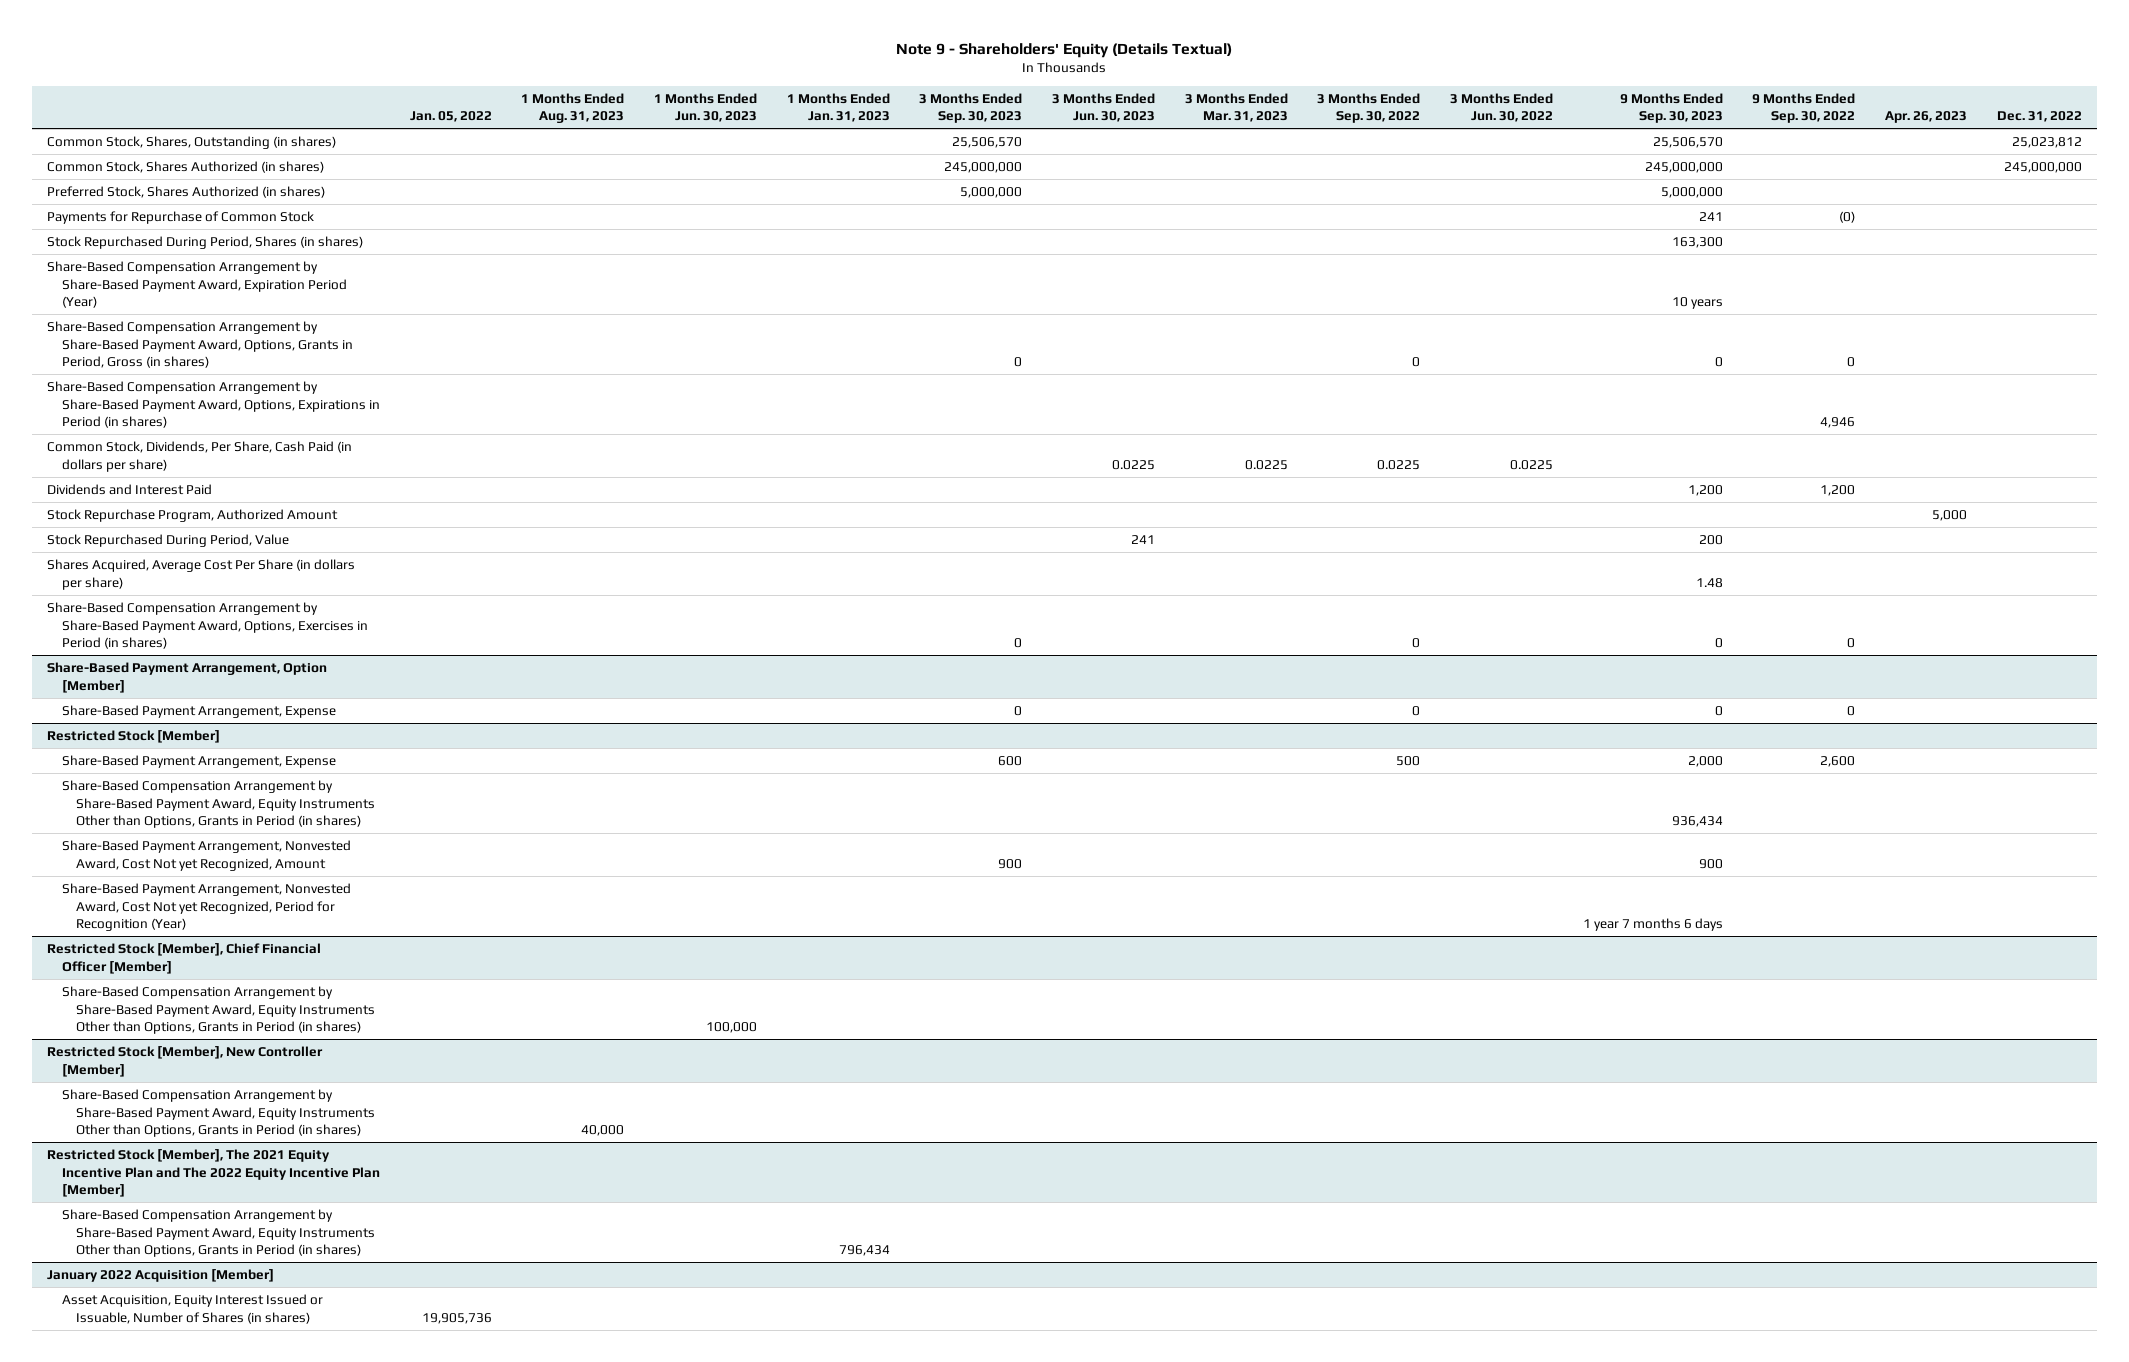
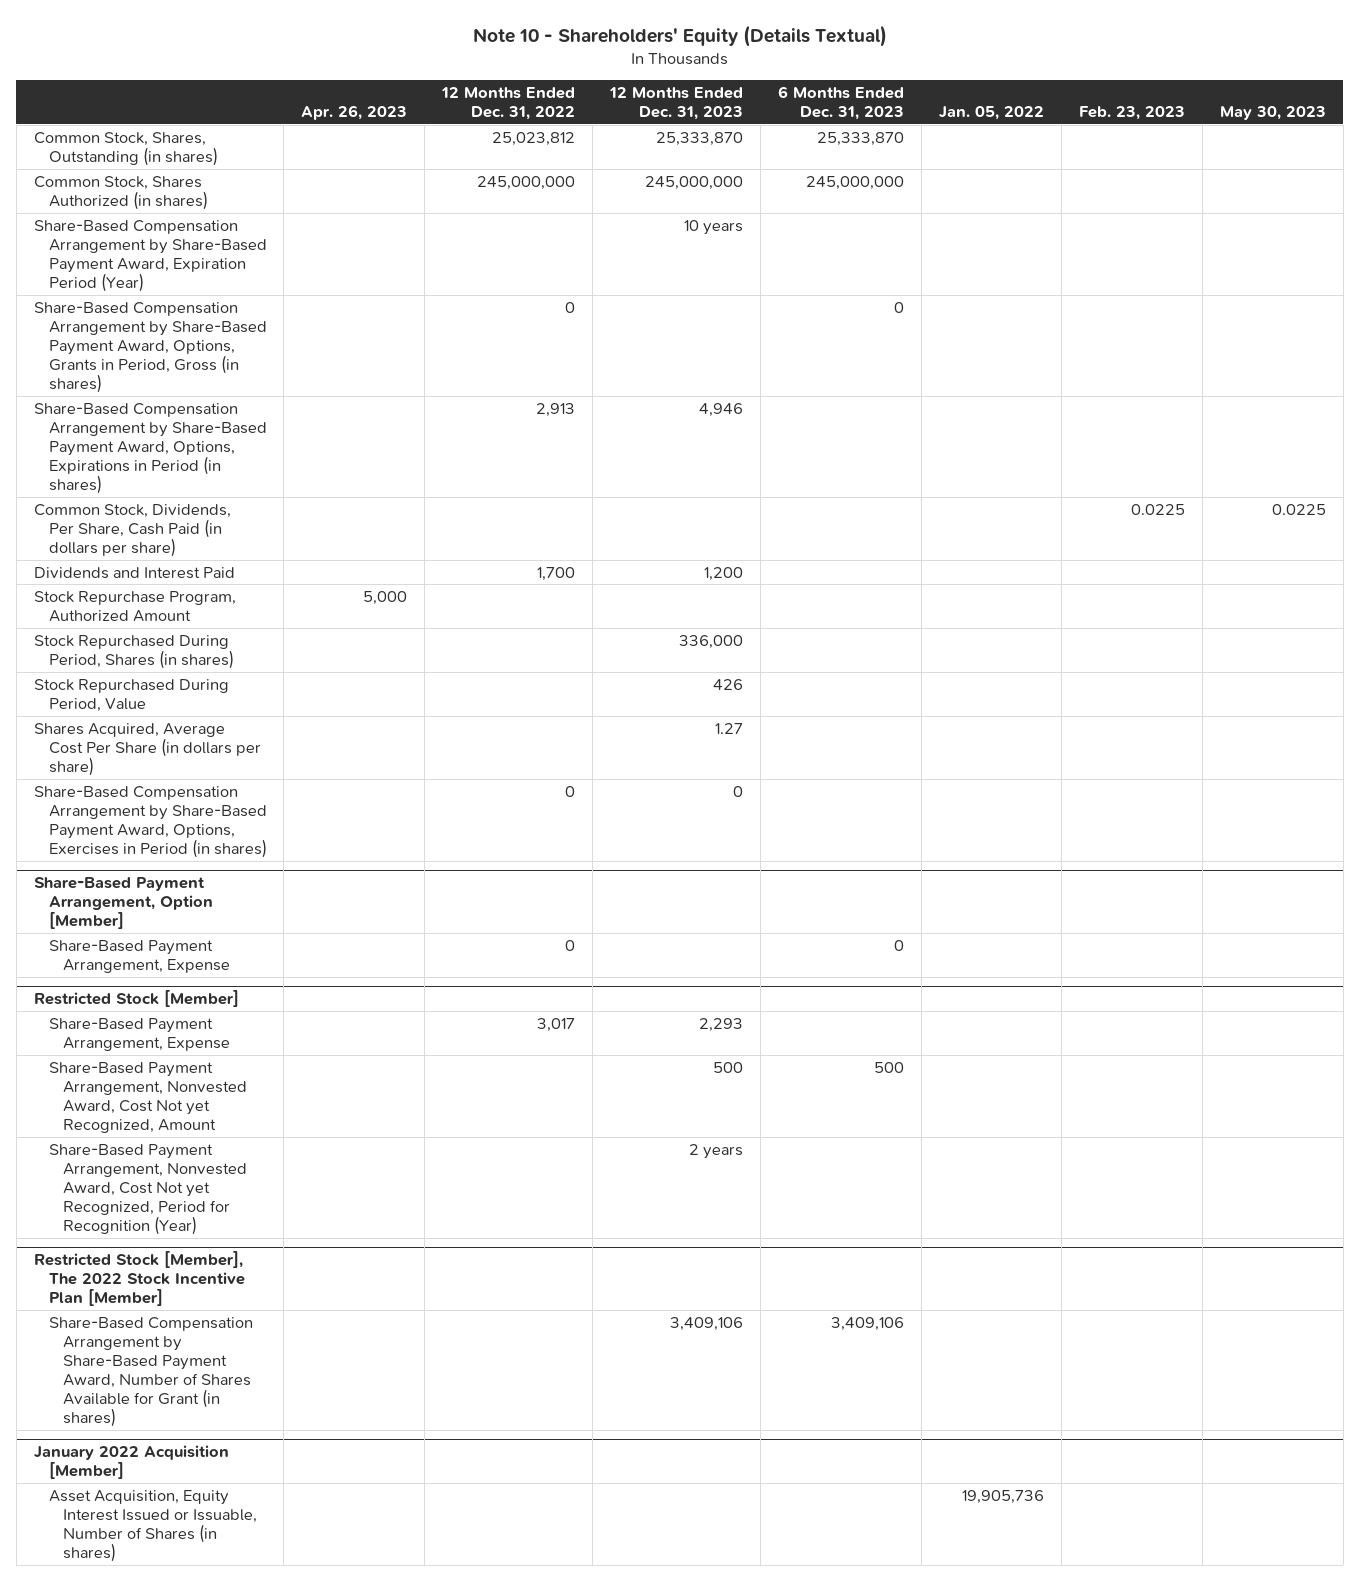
- Note 9 - Shareholders' Equity (Details Textual)
+ Note 10 - Shareholders' Equity (Details Textual)
- | Jan. 05, 2022 | 1 Months Ended Aug. 31, 2023 | 1 Months Ended Jun. 30, 2023 | 1 Months Ended Jan. 31, 2023 | 3 Months Ended Sep. 30, 2023 | 3 Months Ended Jun. 30, 2023 | 3 Months Ended Mar. 31, 2023 | 3 Months Ended Sep. 30, 2022 | 3 Months Ended Jun. 30, 2022 | 9 Months Ended Sep. 30, 2023 | 9 Months Ended Sep. 30, 2022 | Apr. 26, 2023 | Dec. 31, 2022
+ | Apr. 26, 2023 | 12 Months Ended Dec. 31, 2022 | 12 Months Ended Dec. 31, 2023 | 6 Months Ended Dec. 31, 2023 | Jan. 05, 2022 | Feb. 23, 2023 | May 30, 2023
- Preferred Stock, Shares Authorized (in shares) | | | | | 5,000,000 | | | | | 5,000,000 | | |
- Payments for Repurchase of Common Stock | | | | | | | | | | 241 | (0) | |
moved down: Stock Repurchased During Period, Shares (in shares) | | | 336,000 | | | |
@ Restricted Stock [Member]
- Share-Based Compensation Arrangement by Share-Based Payment Award, Equity Instruments Other than Options, Grants in Period (in shares) | | | | | | | | | | 936,434 | | |
- Restricted Stock [Member], Chief Financial Officer [Member]
- Share-Based Compensation Arrangement by Share-Based Payment Award, Equity Instruments Other than Options, Grants in Period (in shares) | | | 100,000 | | | | | | | | | |
- Restricted Stock [Member], New Controller [Member]
- Share-Based Compensation Arrangement by Share-Based Payment Award, Equity Instruments Other than Options, Grants in Period (in shares) | | 40,000 | | | | | | | | | | |
- Restricted Stock [Member], The 2021 Equity Incentive Plan and The 2022 Equity Incentive Plan [Member]
- Share-Based Compensation Arrangement by Share-Based Payment Award, Equity Instruments Other than Options, Grants in Period (in shares) | | | | 796,434 | | | | | | | | |
+ Restricted Stock [Member], The 2022 Stock Incentive Plan [Member]
+ Share-Based Compensation Arrangement by Share-Based Payment Award, Number of Shares Available for Grant (in shares) | | | 3,409,106 | 3,409,106 | | |

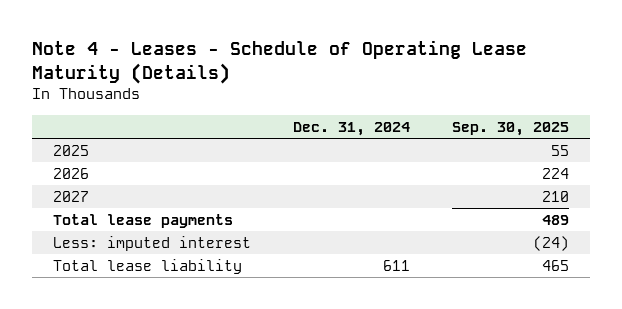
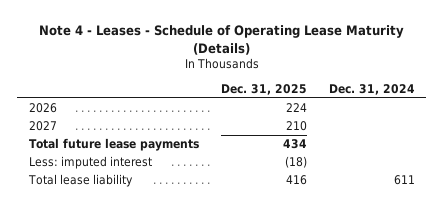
- | Dec. 31, 2024 | Sep. 30, 2025
+ | Dec. 31, 2025 | Dec. 31, 2024
- 2025 | | 55
- Total lease payments | | 489
+ Total future lease payments | 434 |

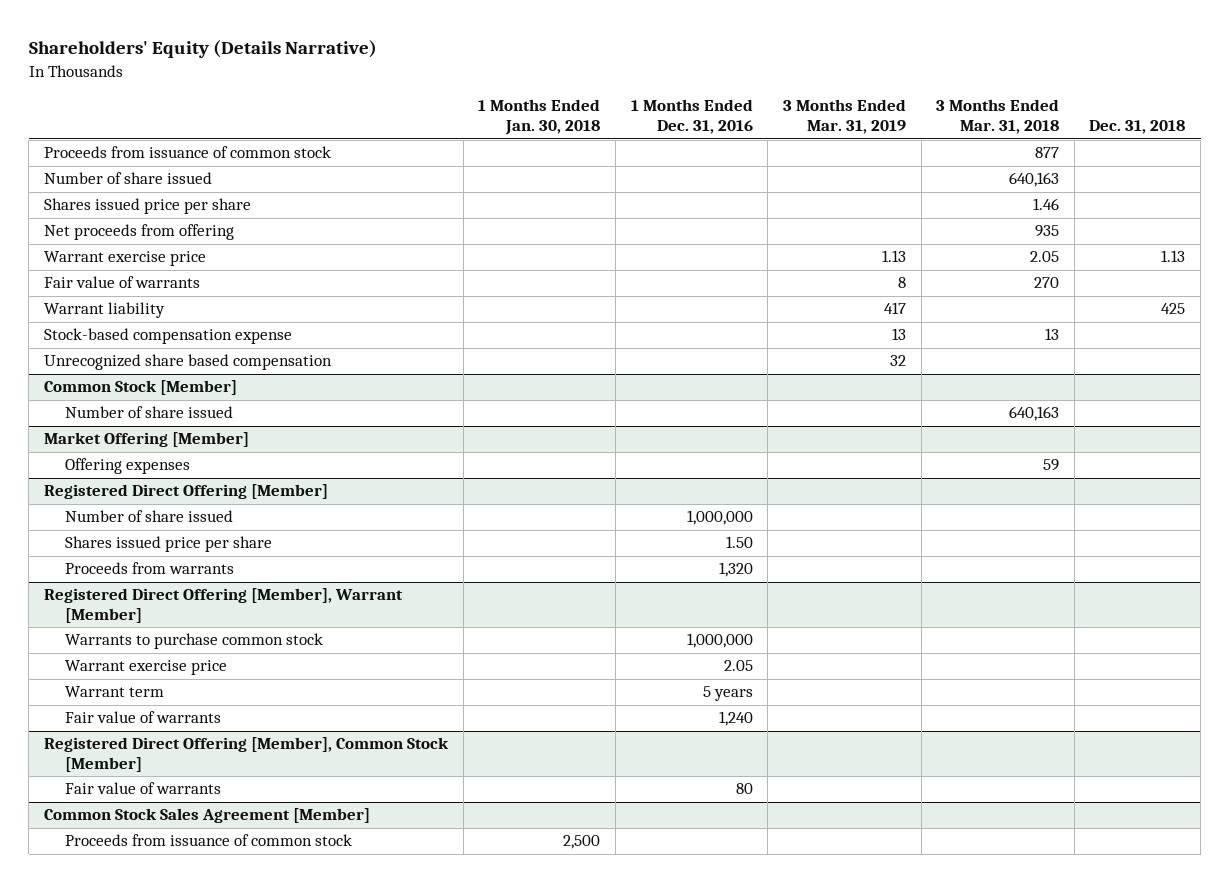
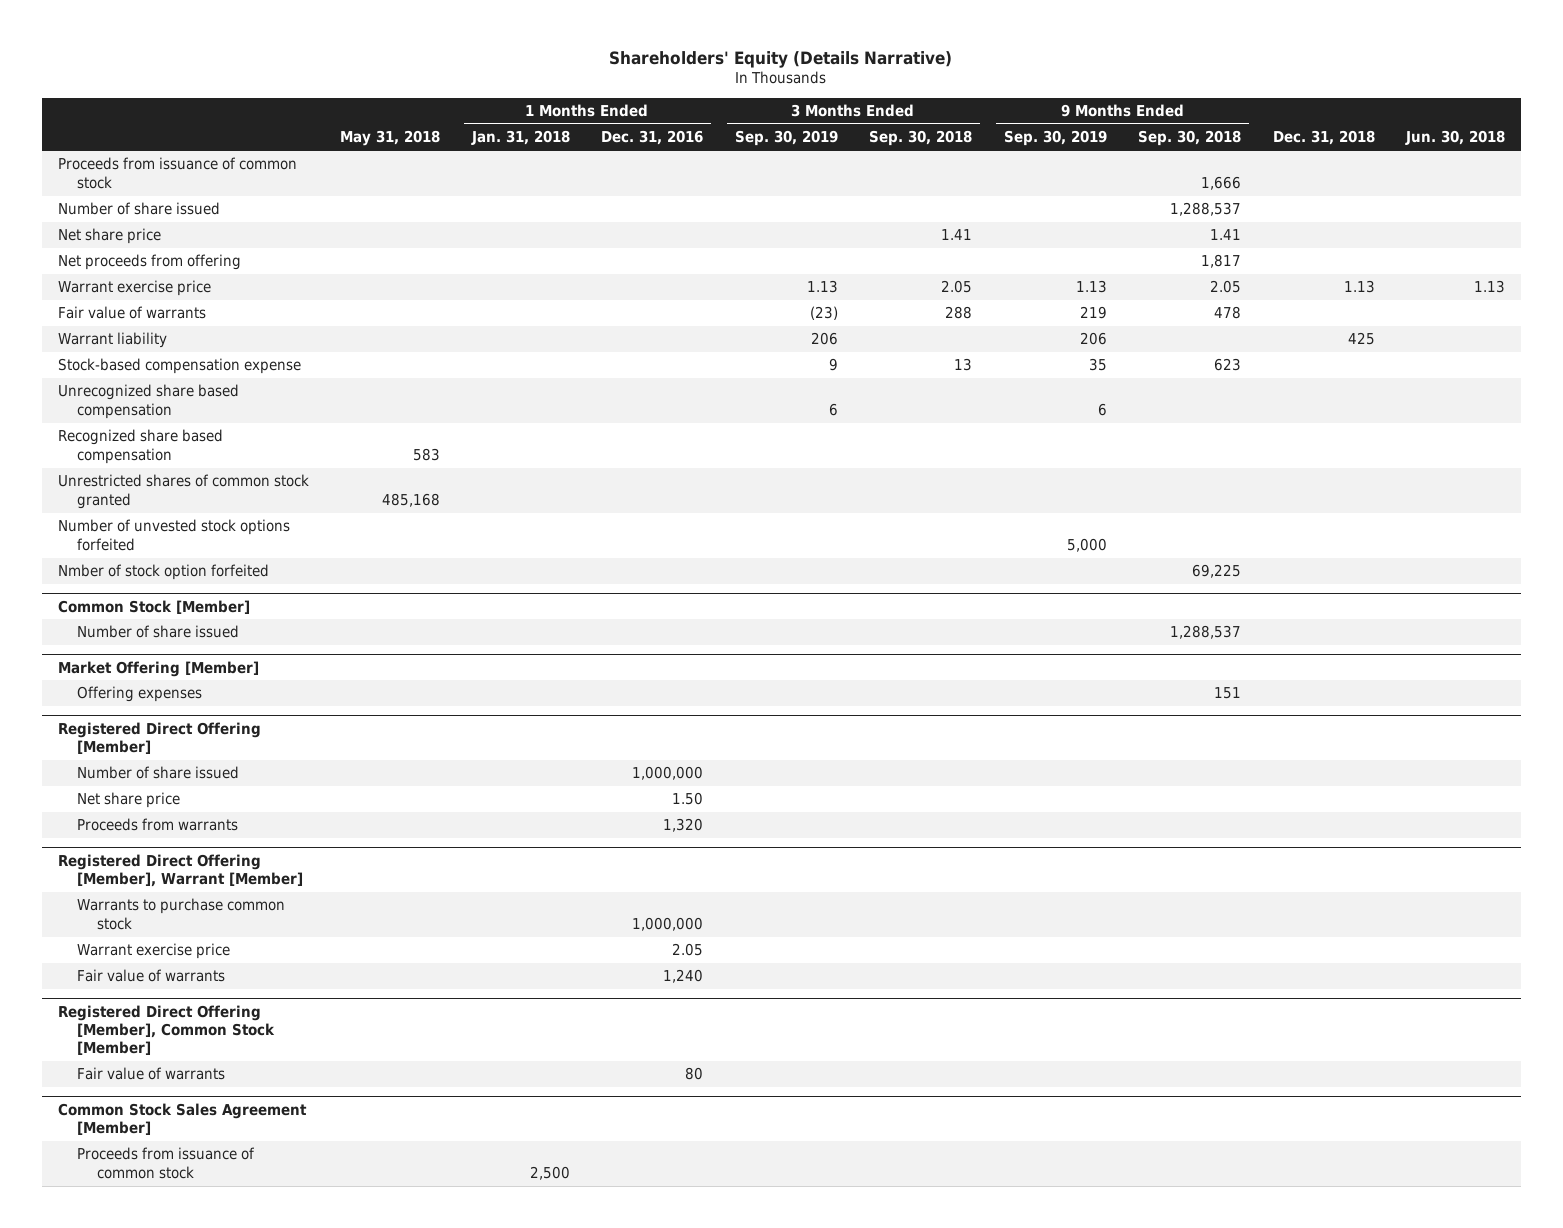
- | 1 Months Ended Jan. 30, 2018 | 1 Months Ended Dec. 31, 2016 | 3 Months Ended Mar. 31, 2019 | 3 Months Ended Mar. 31, 2018 | Dec. 31, 2018
+ | May 31, 2018 | 1 Months Ended Jan. 31, 2018 | 1 Months Ended Dec. 31, 2016 | 3 Months Ended Sep. 30, 2019 | 3 Months Ended Sep. 30, 2018 | 9 Months Ended Sep. 30, 2019 | 9 Months Ended Sep. 30, 2018 | Dec. 31, 2018 | Jun. 30, 2018
- Shares issued price per share | | | | 1.46 |
+ Net share price | | | | | 1.41 | | 1.41 | |
+ Recognized share based compensation | 583 | | | | | | | |
+ Unrestricted shares of common stock granted | 485,168 | | | | | | | |
+ Number of unvested stock options forfeited | | | | | | 5,000 | | |
+ Nmber of stock option forfeited | | | | | | | 69,225 | |
@ Registered Direct Offering [Member]
- Shares issued price per share | | 1.50 | | |
+ Net share price | | | 1.50 | | | | | |
@ Registered Direct Offering [Member], Warrant [Member]
- Warrant term | | 5 years | | |

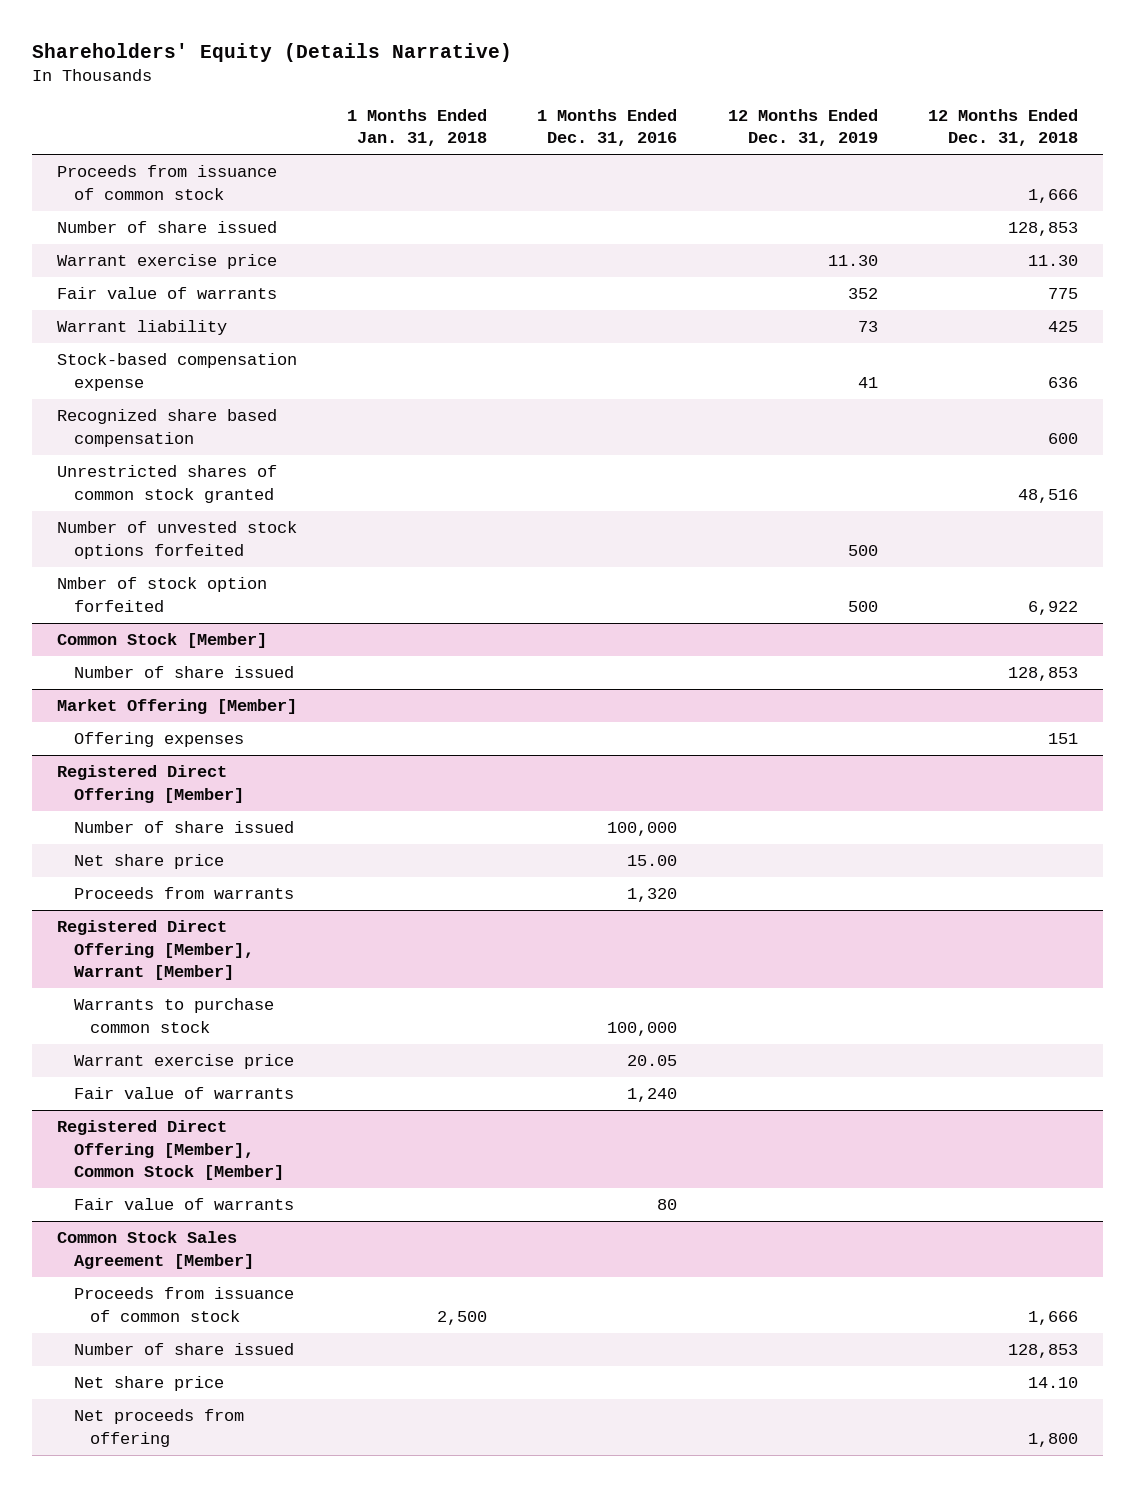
- | May 31, 2018 | 1 Months Ended Jan. 31, 2018 | 1 Months Ended Dec. 31, 2016 | 3 Months Ended Sep. 30, 2019 | 3 Months Ended Sep. 30, 2018 | 9 Months Ended Sep. 30, 2019 | 9 Months Ended Sep. 30, 2018 | Dec. 31, 2018 | Jun. 30, 2018
+ | 1 Months Ended Jan. 31, 2018 | 1 Months Ended Dec. 31, 2016 | 12 Months Ended Dec. 31, 2019 | 12 Months Ended Dec. 31, 2018
- Net share price | | | | | 1.41 | | 1.41 | |
- Net proceeds from offering | | | | | | | 1,817 | |
- Unrecognized share based compensation | | | | 6 | | 6 | | |
@ Registered Direct Offering [Member]
- Number of share issued | | | 1,000,000 | | | | | |
- Net share price | | | 1.50 | | | | | |
+ Number of share issued | | 100,000 | |
+ Net share price | | 15.00 | |
@ Registered Direct Offering [Member], Warrant [Member]
- Warrants to purchase common stock | | | 1,000,000 | | | | | |
- Warrant exercise price | | | 2.05 | | | | | |
+ Warrants to purchase common stock | | 100,000 | |
+ Warrant exercise price | | 20.05 | |
@ Common Stock Sales Agreement [Member]
+ Number of share issued | | | | 128,853
+ Net share price | | | | 14.10
+ Net proceeds from offering | | | | 1,800

